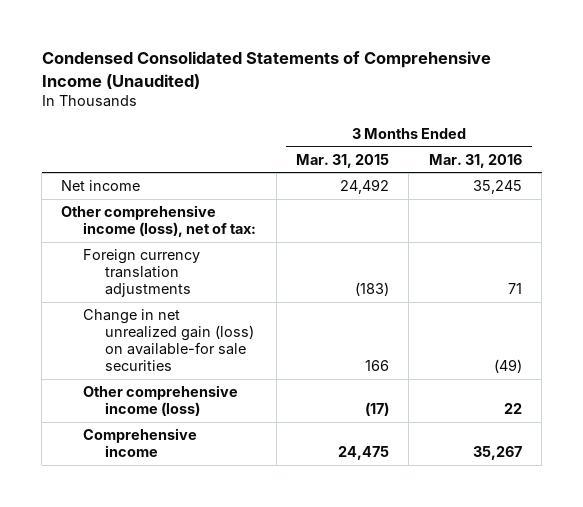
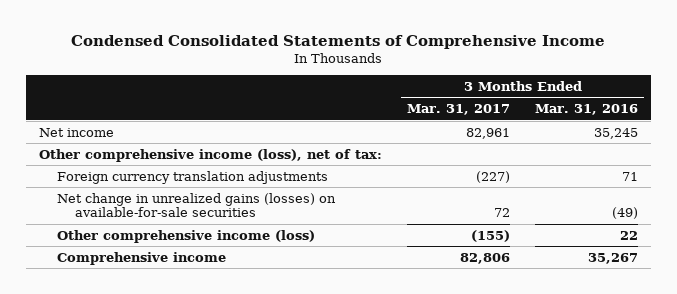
- Condensed Consolidated Statements of Comprehensive Income (Unaudited)
+ Condensed Consolidated Statements of Comprehensive Income
- | 3 Months Ended Mar. 31, 2015 | 3 Months Ended Mar. 31, 2016
+ | 3 Months Ended Mar. 31, 2017 | 3 Months Ended Mar. 31, 2016
- Change in net unrealized gain (loss) on available-for sale securities | 166 | (49)
+ Net change in unrealized gains (losses) on available-for-sale securities | 72 | (49)

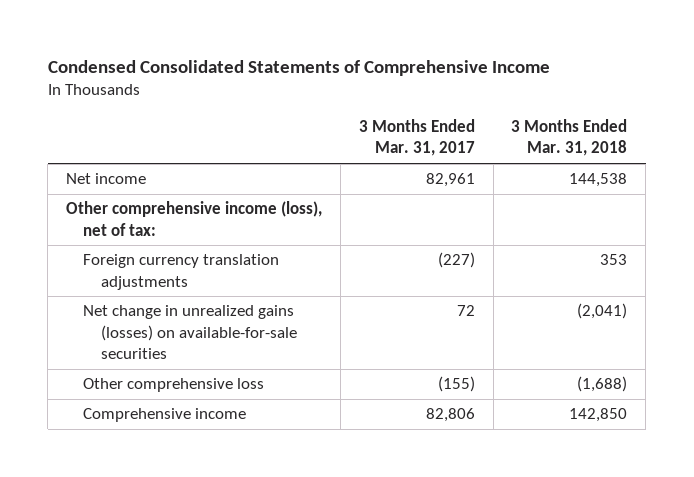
- | 3 Months Ended Mar. 31, 2017 | 3 Months Ended Mar. 31, 2016
+ | 3 Months Ended Mar. 31, 2017 | 3 Months Ended Mar. 31, 2018
- Other comprehensive income (loss) | (155) | 22
+ Other comprehensive loss | (155) | (1,688)

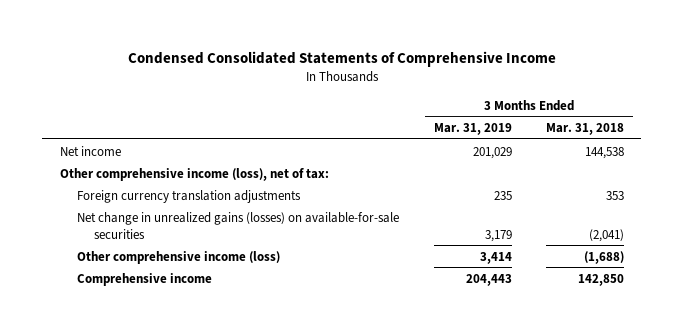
- | 3 Months Ended Mar. 31, 2017 | 3 Months Ended Mar. 31, 2018
+ | 3 Months Ended Mar. 31, 2019 | 3 Months Ended Mar. 31, 2018
- Other comprehensive loss | (155) | (1,688)
+ Other comprehensive income (loss) | 3,414 | (1,688)

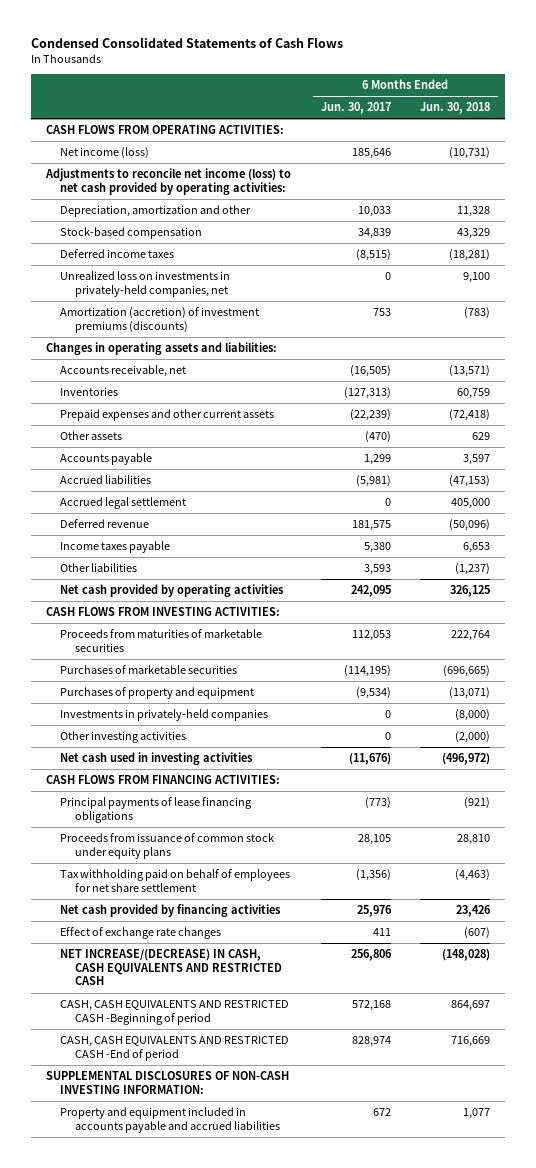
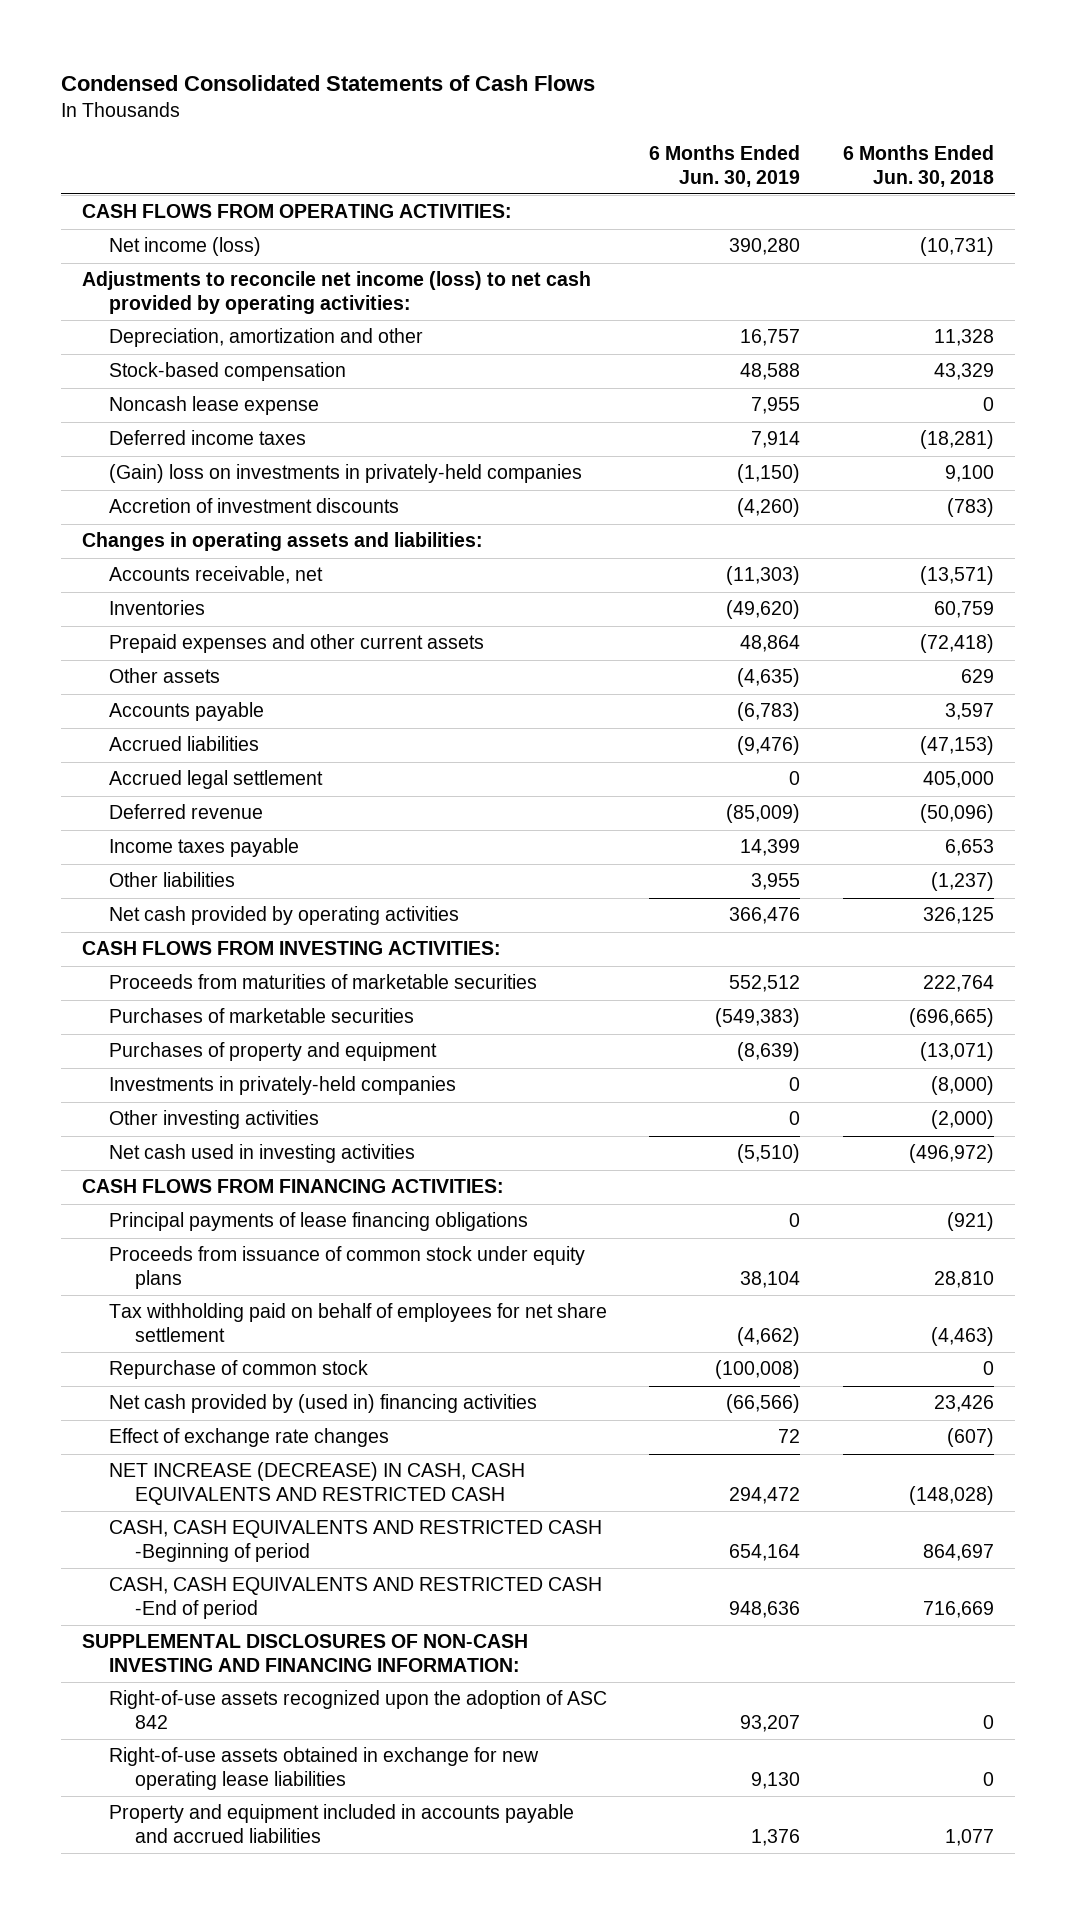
- | 6 Months Ended Jun. 30, 2017 | 6 Months Ended Jun. 30, 2018
+ | 6 Months Ended Jun. 30, 2019 | 6 Months Ended Jun. 30, 2018
+ Noncash lease expense | 7,955 | 0
- Unrealized loss on investments in privately-held companies, net | 0 | 9,100
- Amortization (accretion) of investment premiums (discounts) | 753 | (783)
+ (Gain) loss on investments in privately-held companies | (1,150) | 9,100
+ Accretion of investment discounts | (4,260) | (783)
- Net cash provided by financing activities | 25,976 | 23,426
+ Repurchase of common stock | (100,008) | 0
+ Net cash provided by (used in) financing activities | (66,566) | 23,426
- NET INCREASE/(DECREASE) IN CASH, CASH EQUIVALENTS AND RESTRICTED CASH | 256,806 | (148,028)
+ NET INCREASE (DECREASE) IN CASH, CASH EQUIVALENTS AND RESTRICTED CASH | 294,472 | (148,028)
- SUPPLEMENTAL DISCLOSURES OF NON-CASH INVESTING INFORMATION:
+ SUPPLEMENTAL DISCLOSURES OF NON-CASH INVESTING AND FINANCING INFORMATION:
+ Right-of-use assets recognized upon the adoption of ASC 842 | 93,207 | 0
+ Right-of-use assets obtained in exchange for new operating lease liabilities | 9,130 | 0

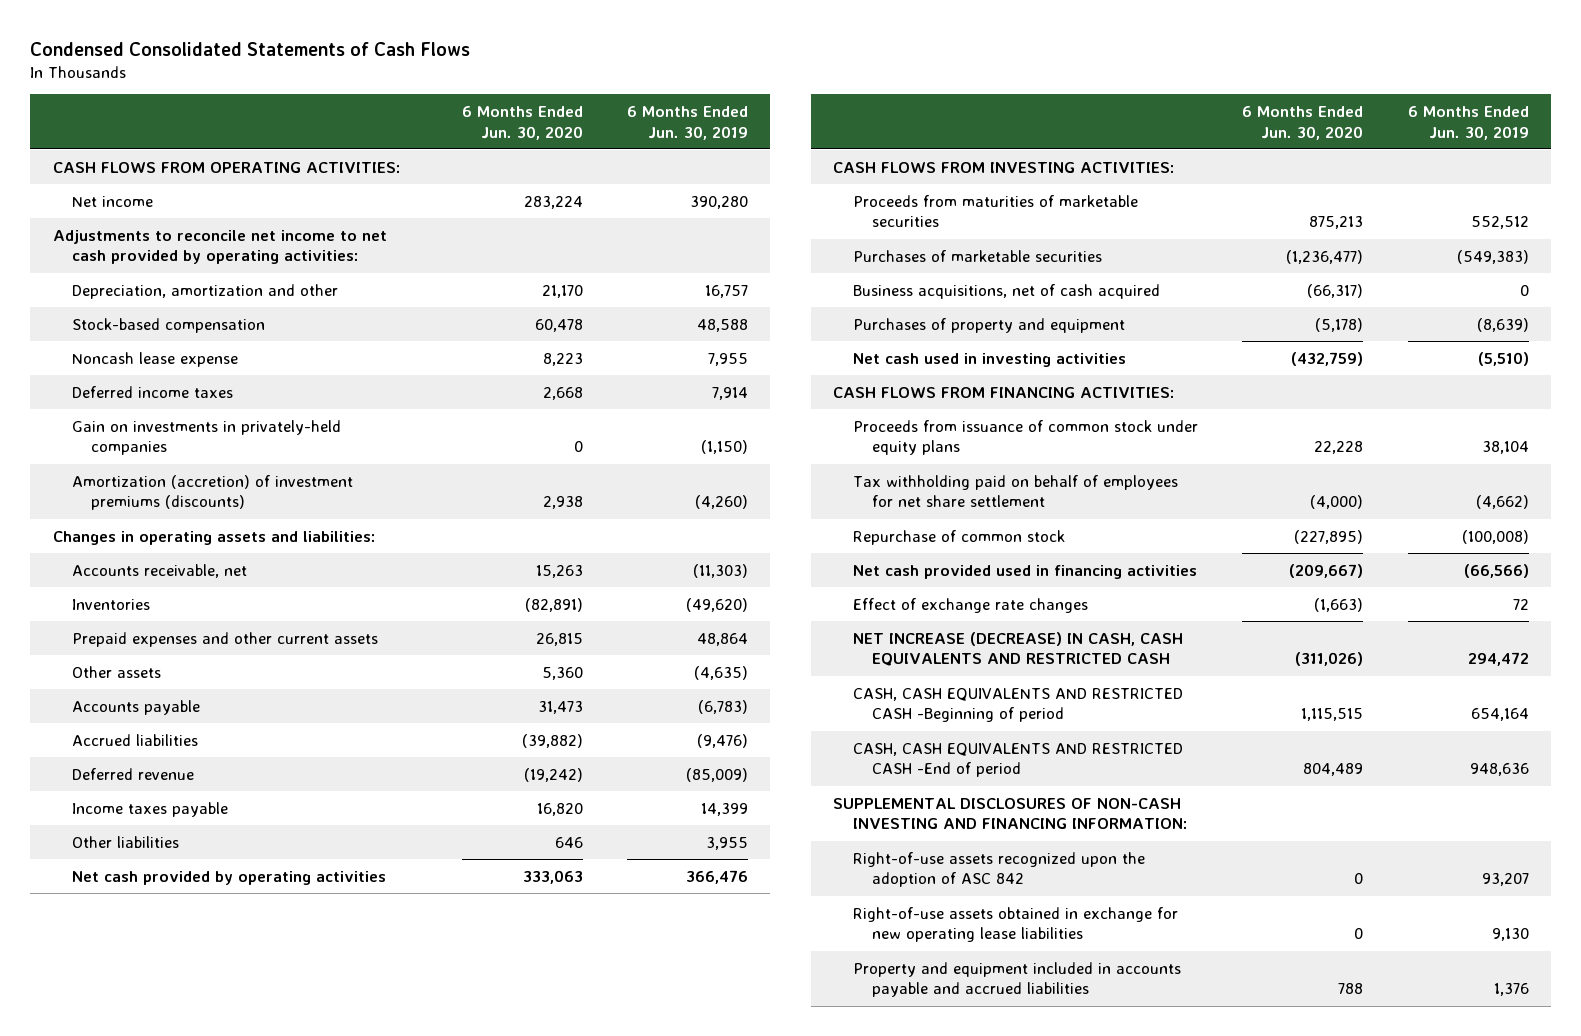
- | 6 Months Ended Jun. 30, 2019 | 6 Months Ended Jun. 30, 2018
+ | 6 Months Ended Jun. 30, 2020 | 6 Months Ended Jun. 30, 2019
- Net income (loss) | 390,280 | (10,731)
- Adjustments to reconcile net income (loss) to net cash provided by operating activities:
+ Net income | 283,224 | 390,280
+ Adjustments to reconcile net income to net cash provided by operating activities:
- (Gain) loss on investments in privately-held companies | (1,150) | 9,100
- Accretion of investment discounts | (4,260) | (783)
+ Gain on investments in privately-held companies | 0 | (1,150)
+ Amortization (accretion) of investment premiums (discounts) | 2,938 | (4,260)
- Accrued legal settlement | 0 | 405,000
+ Business acquisitions, net of cash acquired | (66,317) | 0
- Investments in privately-held companies | 0 | (8,000)
- Other investing activities | 0 | (2,000)
- Principal payments of lease financing obligations | 0 | (921)
- Net cash provided by (used in) financing activities | (66,566) | 23,426
+ Net cash provided used in financing activities | (209,667) | (66,566)

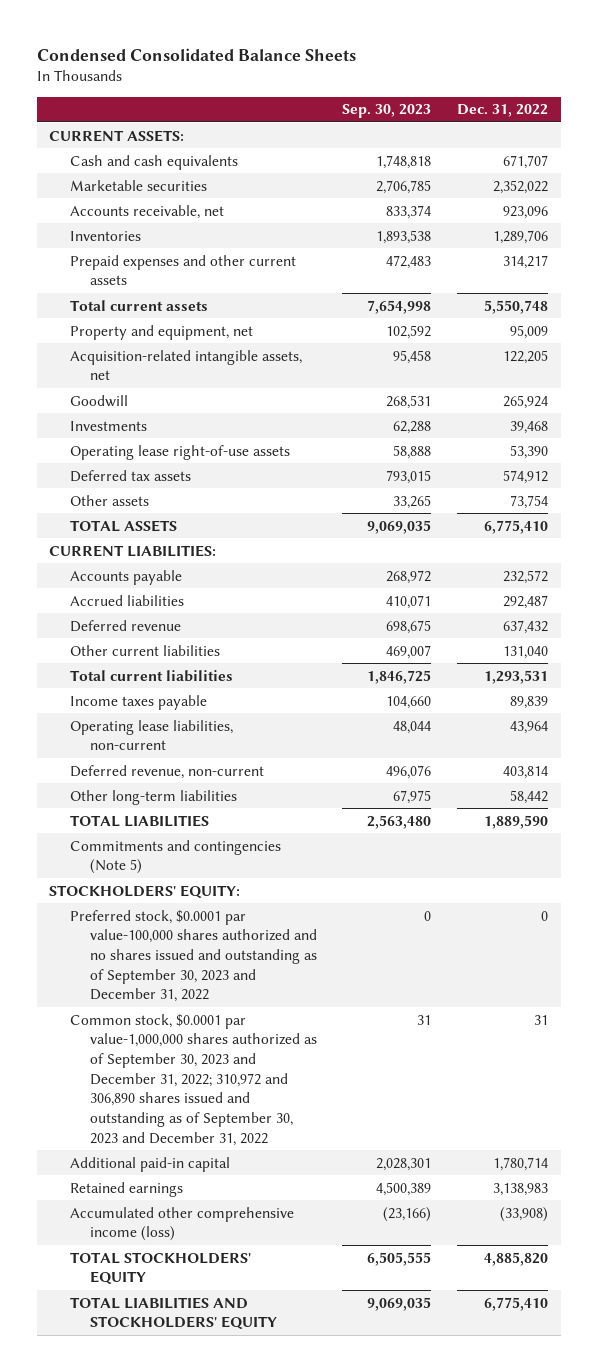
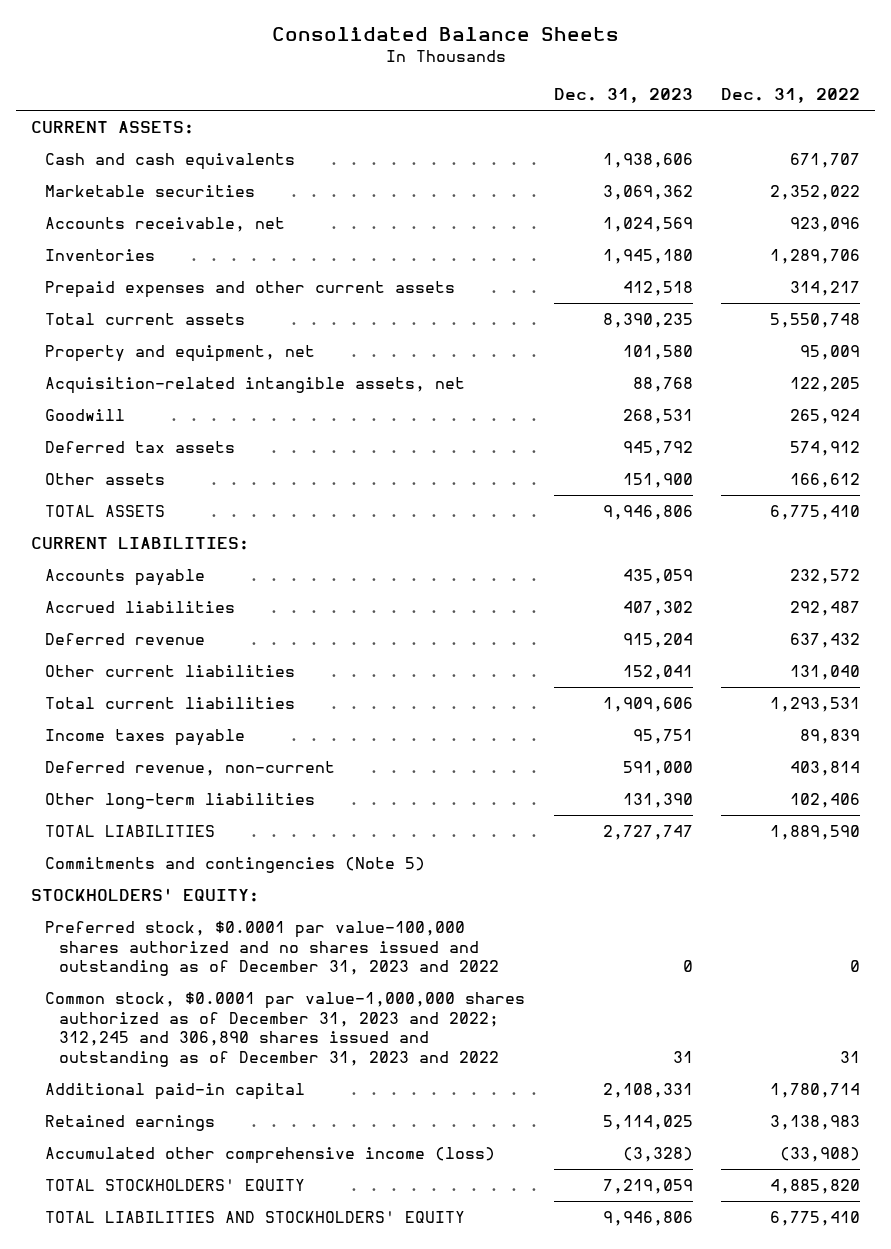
- Condensed Consolidated Balance Sheets
+ Consolidated Balance Sheets
- | Sep. 30, 2023 | Dec. 31, 2022
+ | Dec. 31, 2023 | Dec. 31, 2022
- Investments | 62,288 | 39,468
- Operating lease right-of-use assets | 58,888 | 53,390
- Other assets | 33,265 | 73,754
+ Other assets | 151,900 | 166,612
- Operating lease liabilities, non-current | 48,044 | 43,964
- Other long-term liabilities | 67,975 | 58,442
+ Other long-term liabilities | 131,390 | 102,406
- Preferred stock, $0.0001 par value-100,000 shares authorized and no shares issued and outstanding as of September 30, 2023 and December 31, 2022 | 0 | 0
- Common stock, $0.0001 par value-1,000,000 shares authorized as of September 30, 2023 and December 31, 2022; 310,972 and 306,890 shares issued and outstanding as of September 30, 2023 and December 31, 2022 | 31 | 31
+ Preferred stock, $0.0001 par value-100,000 shares authorized and no shares issued and outstanding as of December 31, 2023 and 2022 | 0 | 0
+ Common stock, $0.0001 par value-1,000,000 shares authorized as of December 31, 2023 and 2022; 312,245 and 306,890 shares issued and outstanding as of December 31, 2023 and 2022 | 31 | 31

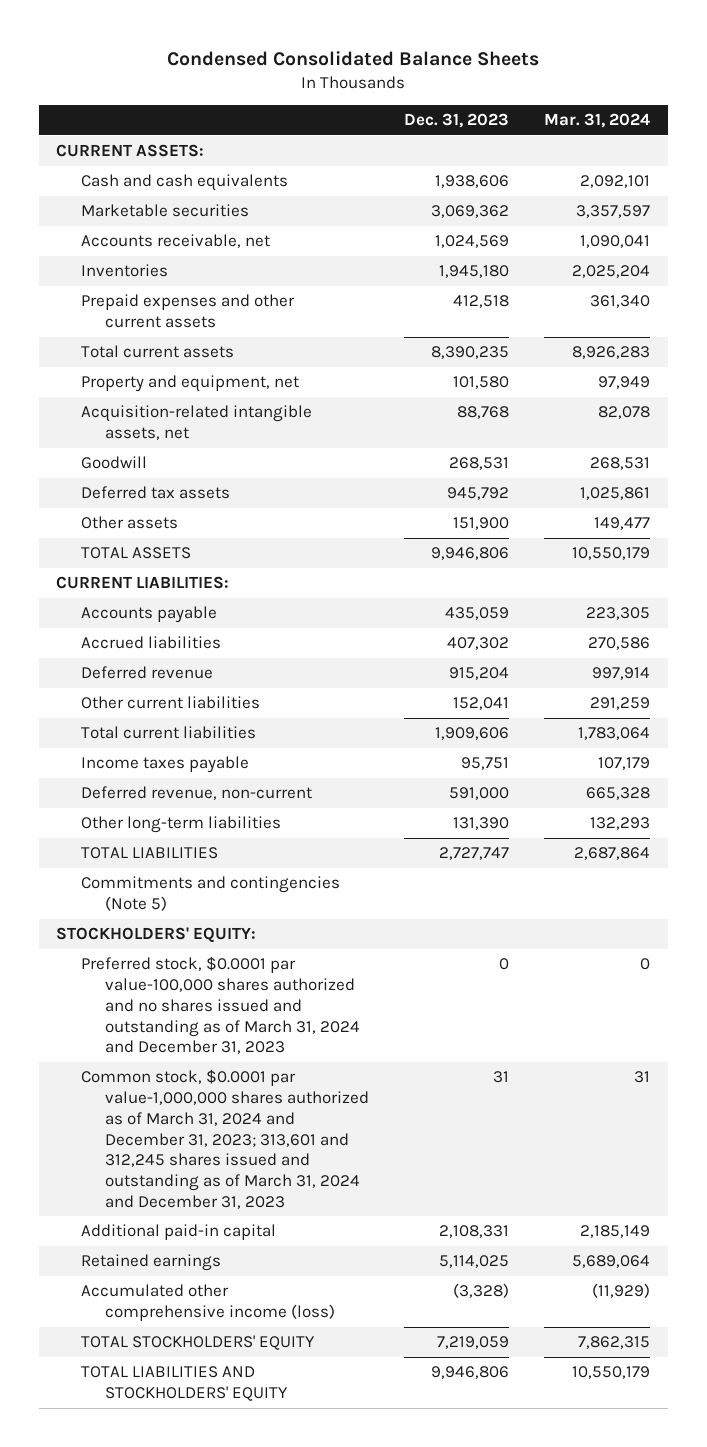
- Consolidated Balance Sheets
+ Condensed Consolidated Balance Sheets
- | Dec. 31, 2023 | Dec. 31, 2022
+ | Dec. 31, 2023 | Mar. 31, 2024
- Preferred stock, $0.0001 par value-100,000 shares authorized and no shares issued and outstanding as of December 31, 2023 and 2022 | 0 | 0
- Common stock, $0.0001 par value-1,000,000 shares authorized as of December 31, 2023 and 2022; 312,245 and 306,890 shares issued and outstanding as of December 31, 2023 and 2022 | 31 | 31
+ Preferred stock, $0.0001 par value-100,000 shares authorized and no shares issued and outstanding as of March 31, 2024 and December 31, 2023 | 0 | 0
+ Common stock, $0.0001 par value-1,000,000 shares authorized as of March 31, 2024 and December 31, 2023; 313,601 and 312,245 shares issued and outstanding as of March 31, 2024 and December 31, 2023 | 31 | 31

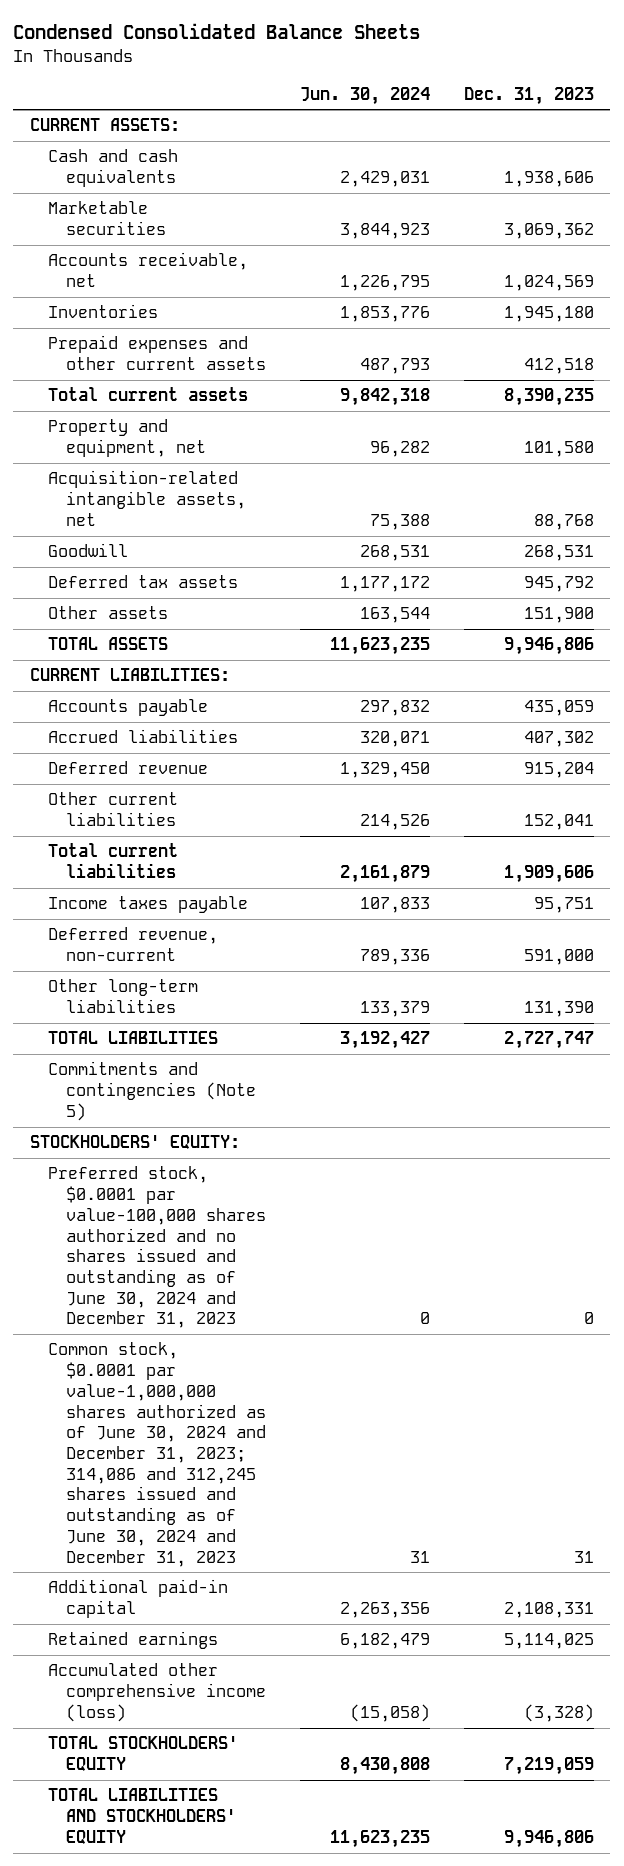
- | Dec. 31, 2023 | Mar. 31, 2024
+ | Jun. 30, 2024 | Dec. 31, 2023
- Preferred stock, $0.0001 par value-100,000 shares authorized and no shares issued and outstanding as of March 31, 2024 and December 31, 2023 | 0 | 0
- Common stock, $0.0001 par value-1,000,000 shares authorized as of March 31, 2024 and December 31, 2023; 313,601 and 312,245 shares issued and outstanding as of March 31, 2024 and December 31, 2023 | 31 | 31
+ Preferred stock, $0.0001 par value-100,000 shares authorized and no shares issued and outstanding as of June 30, 2024 and December 31, 2023 | 0 | 0
+ Common stock, $0.0001 par value-1,000,000 shares authorized as of June 30, 2024 and December 31, 2023; 314,086 and 312,245 shares issued and outstanding as of June 30, 2024 and December 31, 2023 | 31 | 31

